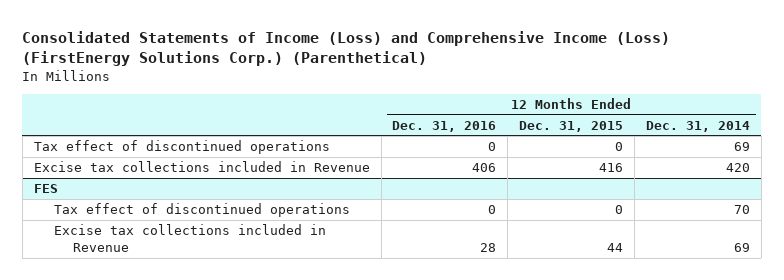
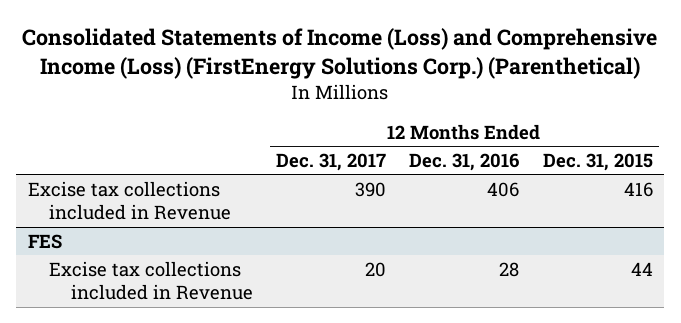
- | 12 Months Ended Dec. 31, 2016 | 12 Months Ended Dec. 31, 2015 | 12 Months Ended Dec. 31, 2014
+ | 12 Months Ended Dec. 31, 2017 | 12 Months Ended Dec. 31, 2016 | 12 Months Ended Dec. 31, 2015
- Tax effect of discontinued operations | 0 | 0 | 69
@ FES
- Tax effect of discontinued operations | 0 | 0 | 70

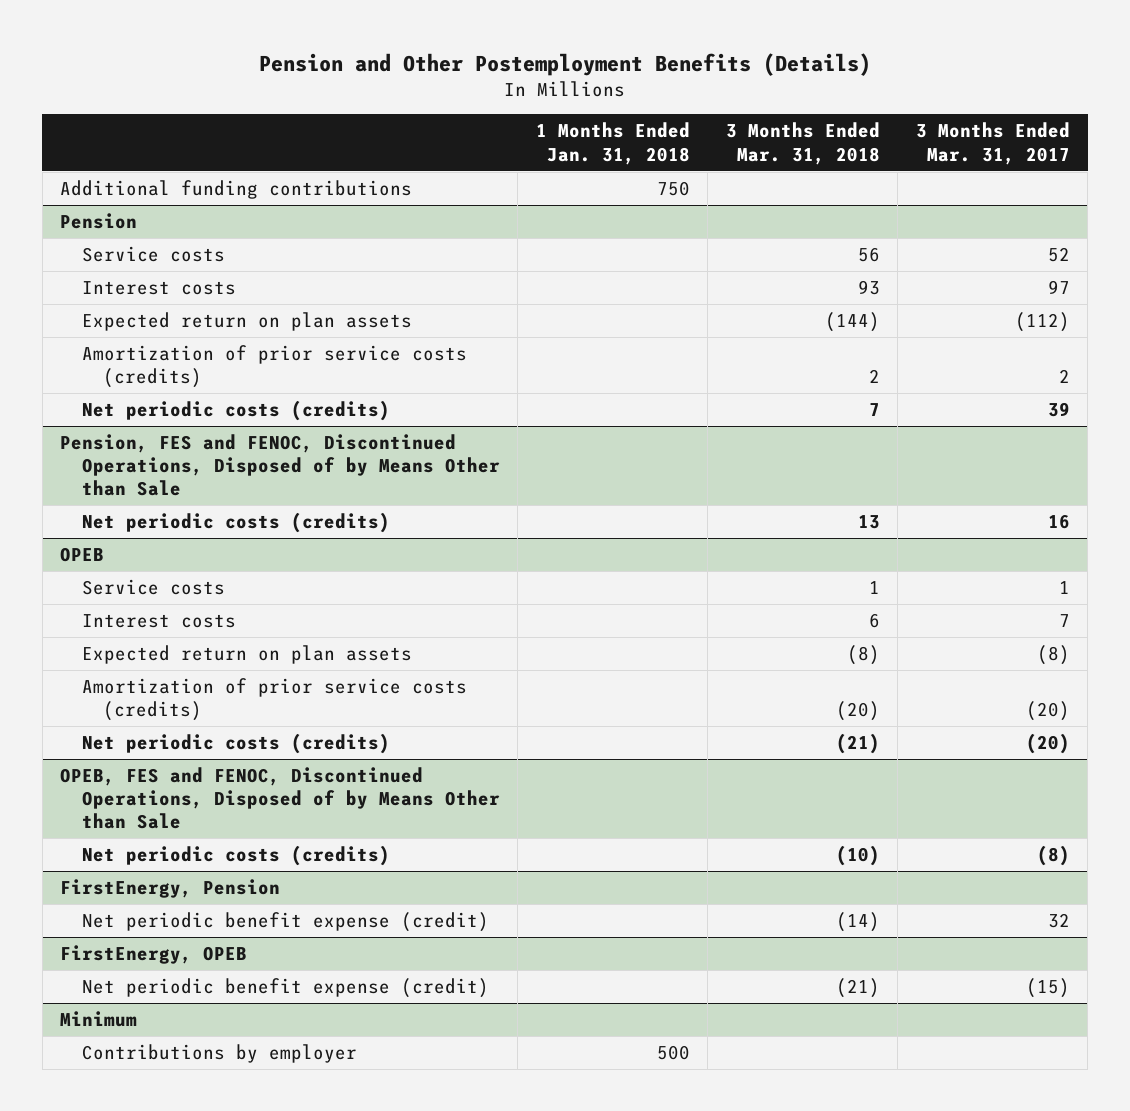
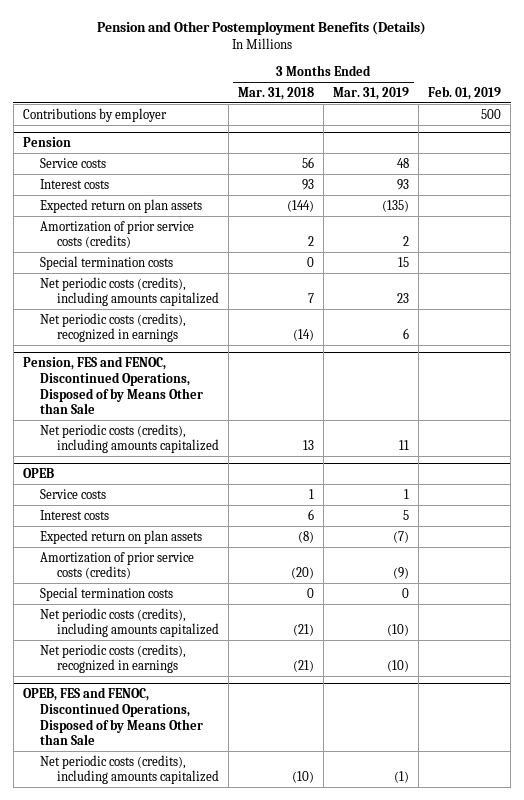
- | 1 Months Ended Jan. 31, 2018 | 3 Months Ended Mar. 31, 2018 | 3 Months Ended Mar. 31, 2017
+ | 3 Months Ended Mar. 31, 2018 | 3 Months Ended Mar. 31, 2019 | Feb. 01, 2019
- Additional funding contributions | 750 | |
+ Contributions by employer | | | 500
@ Pension
- Net periodic costs (credits) | | 7 | 39
+ Special termination costs | 0 | 15 |
+ Net periodic costs (credits), including amounts capitalized | 7 | 23 |
+ Net periodic costs (credits), recognized in earnings | (14) | 6 |
@ Pension, FES and FENOC, Discontinued Operations, Disposed of by Means Other than Sale
- Net periodic costs (credits) | | 13 | 16
+ Net periodic costs (credits), including amounts capitalized | 13 | 11 |
@ OPEB
- Net periodic costs (credits) | | (21) | (20)
+ Special termination costs | 0 | 0 |
+ Net periodic costs (credits), including amounts capitalized | (21) | (10) |
+ Net periodic costs (credits), recognized in earnings | (21) | (10) |
@ OPEB, FES and FENOC, Discontinued Operations, Disposed of by Means Other than Sale
- Net periodic costs (credits) | | (10) | (8)
- FirstEnergy, Pension
- Net periodic benefit expense (credit) | | (14) | 32
- FirstEnergy, OPEB
- Net periodic benefit expense (credit) | | (21) | (15)
- Minimum
- Contributions by employer | 500 | |
@ OPEB, FES and FENOC, Discontinued Operations, Disposed of by Means Other than Sale
+ Net periodic costs (credits), including amounts capitalized | (10) | (1) |

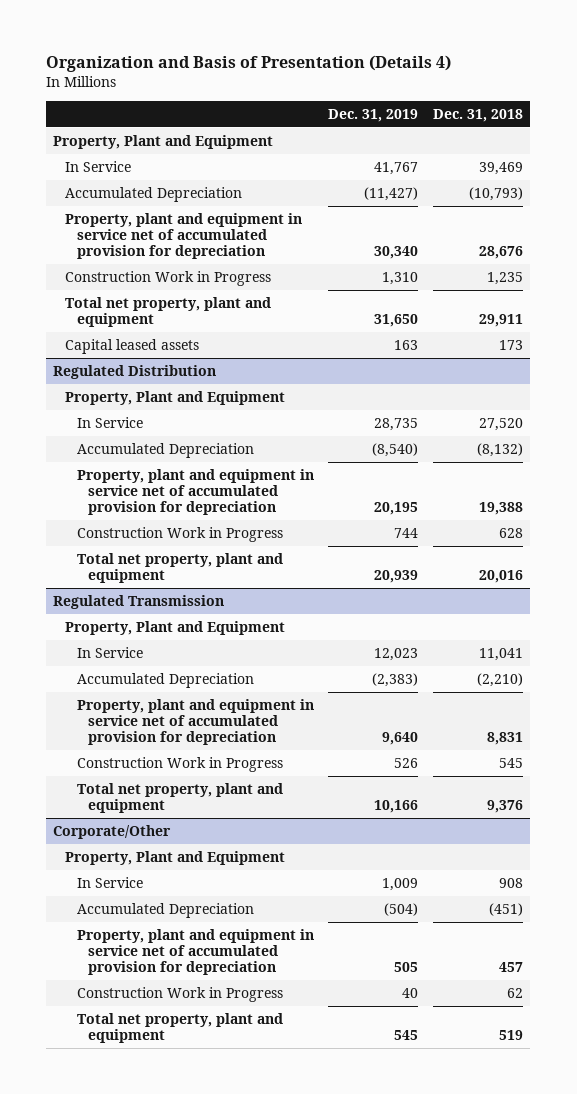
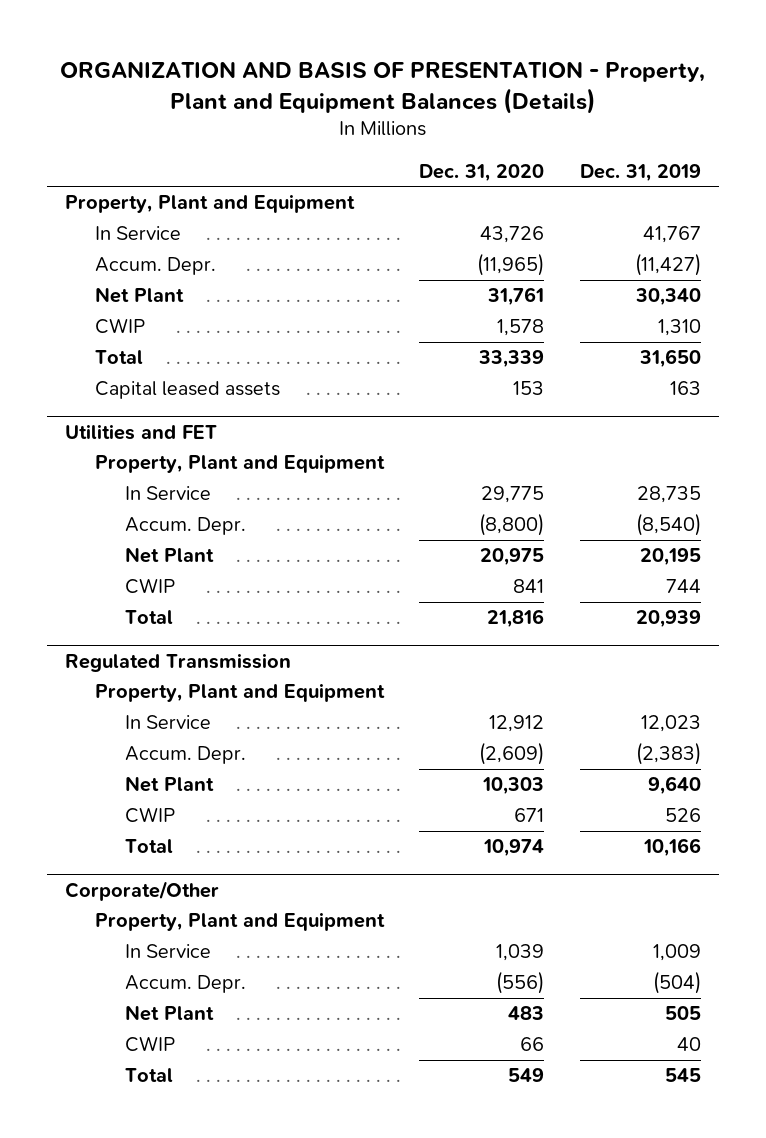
- Organization and Basis of Presentation (Details 4)
+ ORGANIZATION AND BASIS OF PRESENTATION - Property, Plant and Equipment Balances (Details)
- | Dec. 31, 2019 | Dec. 31, 2018
+ | Dec. 31, 2020 | Dec. 31, 2019
- Accumulated Depreciation | (11,427) | (10,793)
- Property, plant and equipment in service net of accumulated provision for depreciation | 30,340 | 28,676
- Construction Work in Progress | 1,310 | 1,235
- Total net property, plant and equipment | 31,650 | 29,911
+ Accum. Depr. | (11,965) | (11,427)
+ Net Plant | 31,761 | 30,340
+ CWIP | 1,578 | 1,310
+ Total | 33,339 | 31,650
- Regulated Distribution
+ Utilities and FET
- Accumulated Depreciation | (8,540) | (8,132)
- Property, plant and equipment in service net of accumulated provision for depreciation | 20,195 | 19,388
- Construction Work in Progress | 744 | 628
- Total net property, plant and equipment | 20,939 | 20,016
+ Accum. Depr. | (8,800) | (8,540)
+ Net Plant | 20,975 | 20,195
+ CWIP | 841 | 744
+ Total | 21,816 | 20,939
@ Regulated Transmission
- Accumulated Depreciation | (2,383) | (2,210)
- Property, plant and equipment in service net of accumulated provision for depreciation | 9,640 | 8,831
- Construction Work in Progress | 526 | 545
- Total net property, plant and equipment | 10,166 | 9,376
+ Accum. Depr. | (2,609) | (2,383)
+ Net Plant | 10,303 | 9,640
+ CWIP | 671 | 526
+ Total | 10,974 | 10,166
@ Corporate/Other
- Accumulated Depreciation | (504) | (451)
- Property, plant and equipment in service net of accumulated provision for depreciation | 505 | 457
- Construction Work in Progress | 40 | 62
- Total net property, plant and equipment | 545 | 519
+ Accum. Depr. | (556) | (504)
+ Net Plant | 483 | 505
+ CWIP | 66 | 40
+ Total | 549 | 545

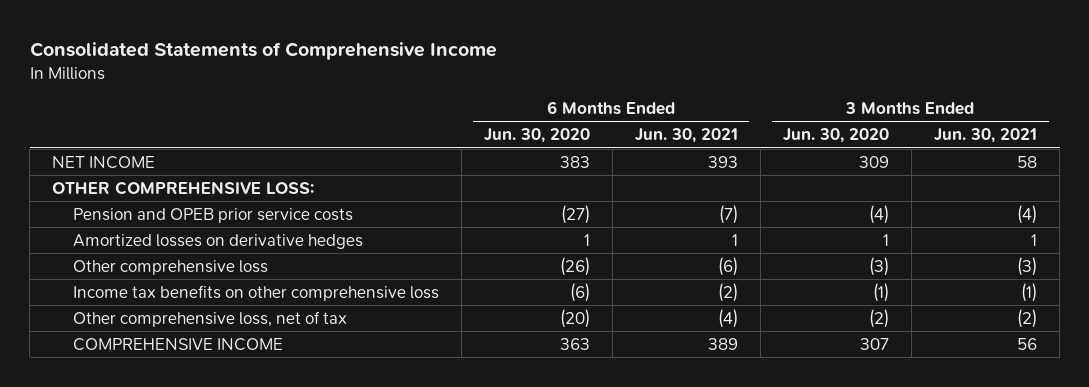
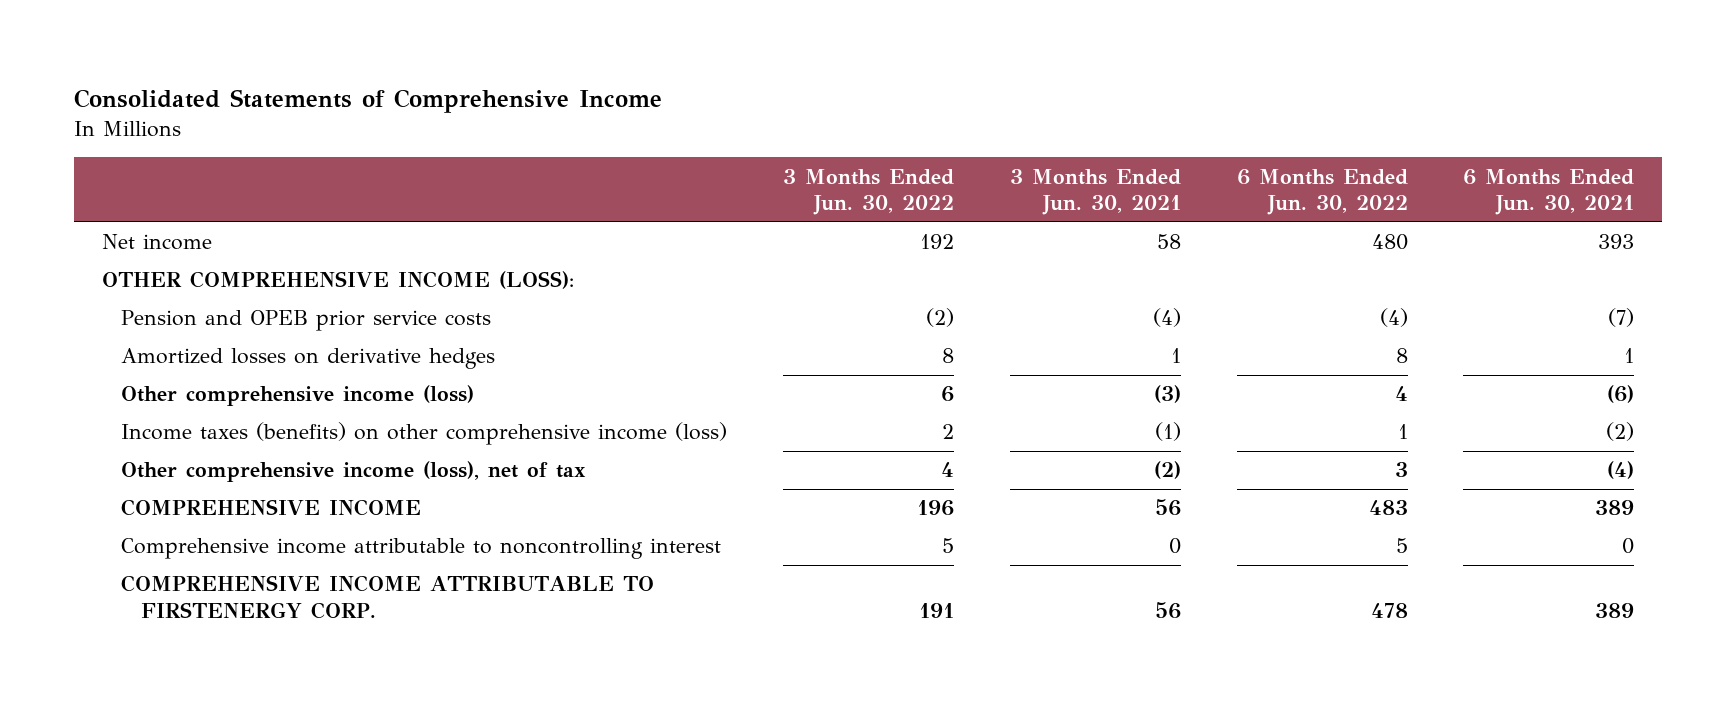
- | 6 Months Ended Jun. 30, 2020 | 6 Months Ended Jun. 30, 2021 | 3 Months Ended Jun. 30, 2020 | 3 Months Ended Jun. 30, 2021
+ | 3 Months Ended Jun. 30, 2022 | 3 Months Ended Jun. 30, 2021 | 6 Months Ended Jun. 30, 2022 | 6 Months Ended Jun. 30, 2021
- NET INCOME | 383 | 393 | 309 | 58
- OTHER COMPREHENSIVE LOSS:
+ Net income | 192 | 58 | 480 | 393
+ OTHER COMPREHENSIVE INCOME (LOSS):
- Other comprehensive loss | (26) | (6) | (3) | (3)
- Income tax benefits on other comprehensive loss | (6) | (2) | (1) | (1)
- Other comprehensive loss, net of tax | (20) | (4) | (2) | (2)
+ Other comprehensive income (loss) | 6 | (3) | 4 | (6)
+ Income taxes (benefits) on other comprehensive income (loss) | 2 | (1) | 1 | (2)
+ Other comprehensive income (loss), net of tax | 4 | (2) | 3 | (4)
+ Comprehensive income attributable to noncontrolling interest | 5 | 0 | 5 | 0
+ COMPREHENSIVE INCOME ATTRIBUTABLE TO FIRSTENERGY CORP. | 191 | 56 | 478 | 389

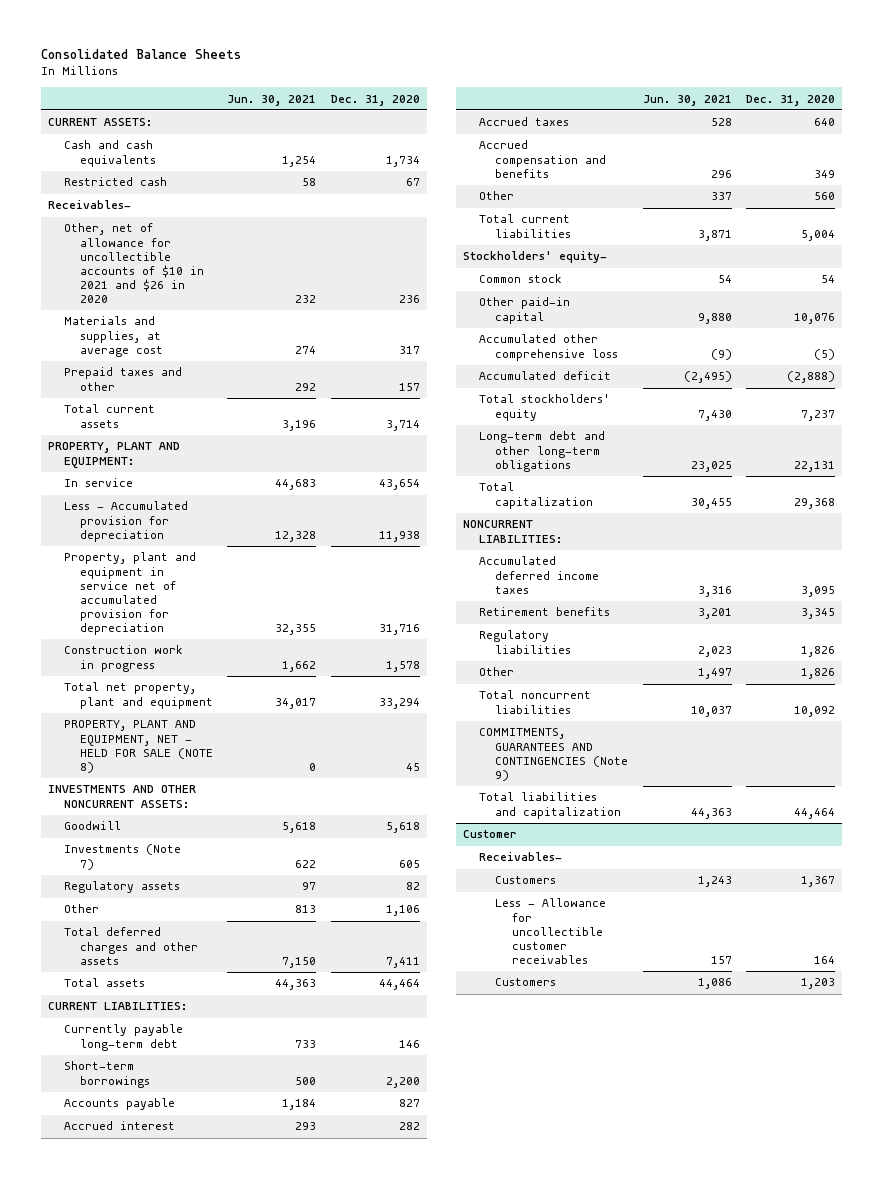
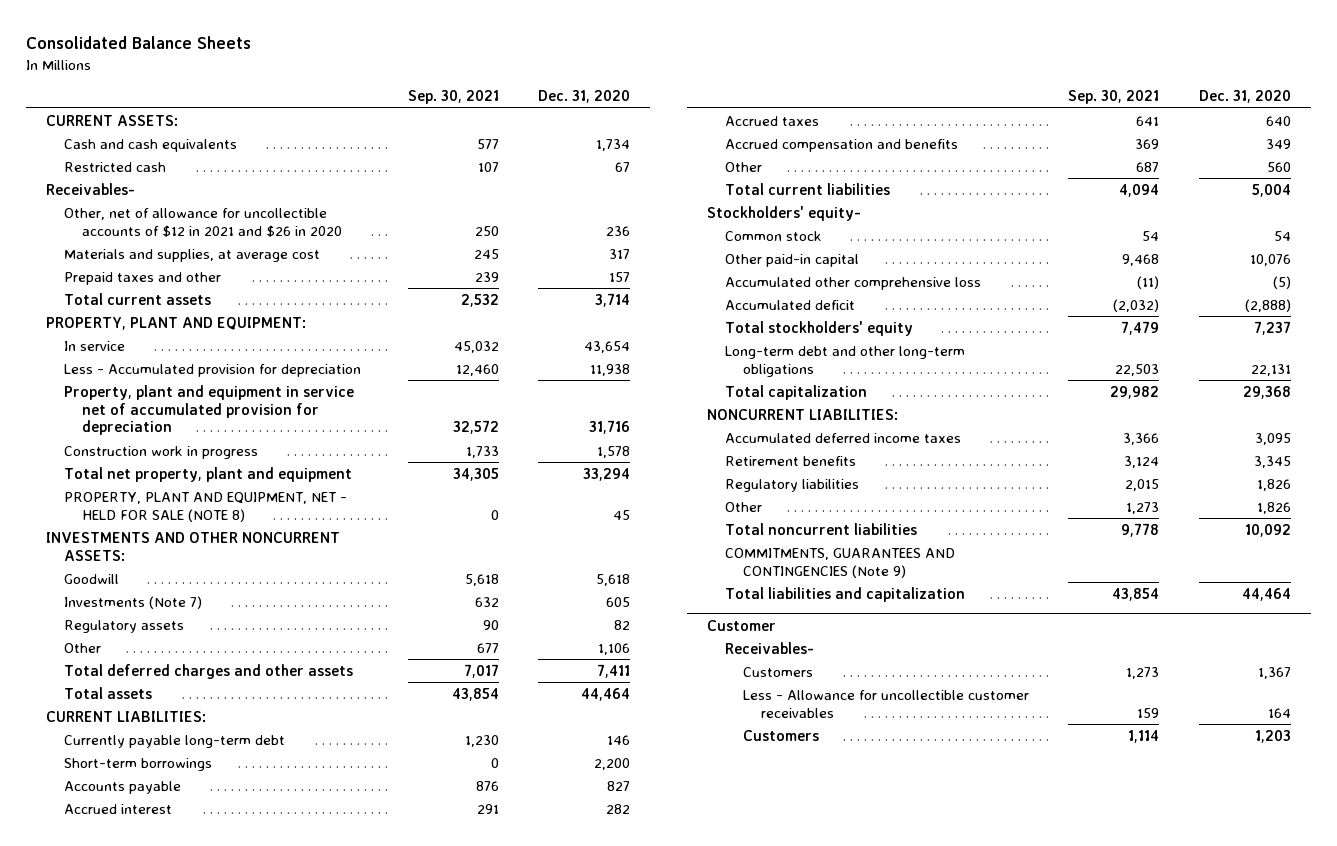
- | Jun. 30, 2021 | Dec. 31, 2020
+ | Sep. 30, 2021 | Dec. 31, 2020
- Other, net of allowance for uncollectible accounts of $10 in 2021 and $26 in 2020 | 232 | 236
+ Other, net of allowance for uncollectible accounts of $12 in 2021 and $26 in 2020 | 250 | 236

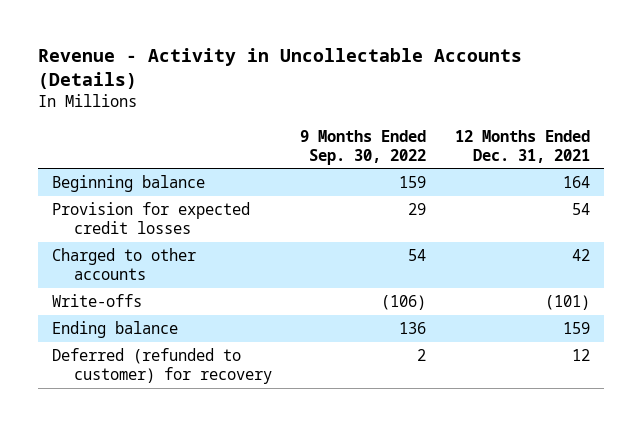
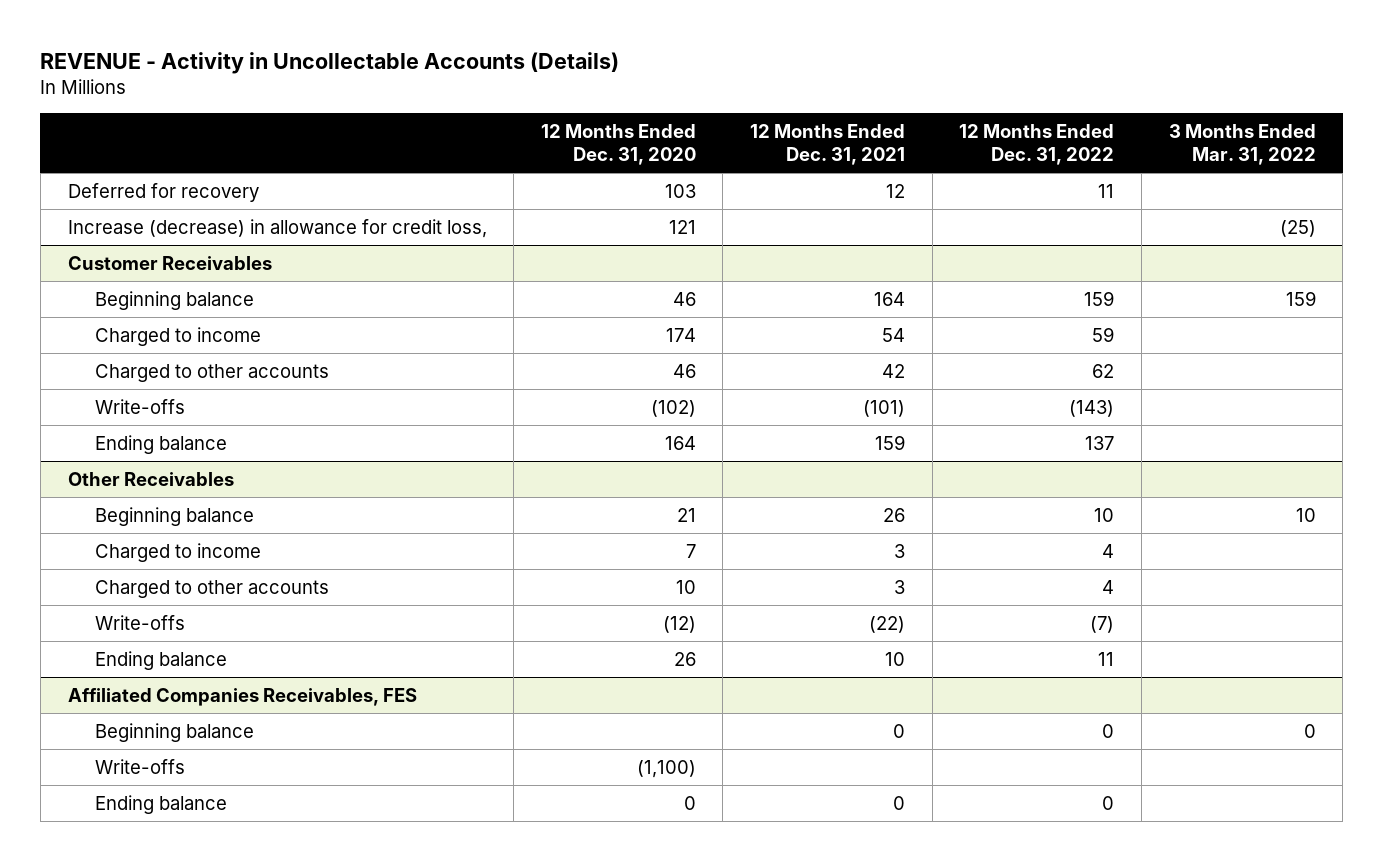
- Revenue - Activity in Uncollectable Accounts (Details)
+ REVENUE - Activity in Uncollectable Accounts (Details)
- | 9 Months Ended Sep. 30, 2022 | 12 Months Ended Dec. 31, 2021
+ | 12 Months Ended Dec. 31, 2020 | 12 Months Ended Dec. 31, 2021 | 12 Months Ended Dec. 31, 2022 | 3 Months Ended Mar. 31, 2022
+ Deferred for recovery | 103 | 12 | 11 |
+ Increase (decrease) in allowance for credit loss, | 121 | | | (25)
+ Customer Receivables
- Provision for expected credit losses | 29 | 54
+ Charged to income | 174 | 54 | 59 |
- Deferred (refunded to customer) for recovery | 2 | 12
+ Other Receivables
+ Beginning balance | 21 | 26 | 10 | 10
+ Charged to income | 7 | 3 | 4 |
+ Charged to other accounts | 10 | 3 | 4 |
+ Write-offs | (12) | (22) | (7) |
+ Ending balance | 26 | 10 | 11 |
+ Affiliated Companies Receivables, FES
+ Beginning balance | | 0 | 0 | 0
+ Write-offs | (1,100) | | |
+ Ending balance | 0 | 0 | 0 |

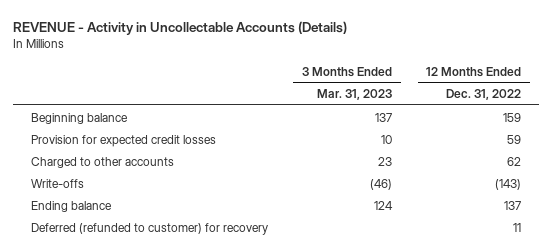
- | 12 Months Ended Dec. 31, 2020 | 12 Months Ended Dec. 31, 2021 | 12 Months Ended Dec. 31, 2022 | 3 Months Ended Mar. 31, 2022
+ | 3 Months Ended Mar. 31, 2023 | 12 Months Ended Dec. 31, 2022
- Deferred for recovery | 103 | 12 | 11 |
- Increase (decrease) in allowance for credit loss, | 121 | | | (25)
- Customer Receivables
- Charged to income | 174 | 54 | 59 |
+ Provision for expected credit losses | 10 | 59
- Other Receivables
- Beginning balance | 21 | 26 | 10 | 10
- Charged to income | 7 | 3 | 4 |
- Charged to other accounts | 10 | 3 | 4 |
- Write-offs | (12) | (22) | (7) |
- Ending balance | 26 | 10 | 11 |
- Affiliated Companies Receivables, FES
- Beginning balance | | 0 | 0 | 0
- Write-offs | (1,100) | | |
- Ending balance | 0 | 0 | 0 |
+ Deferred (refunded to customer) for recovery | | 11

